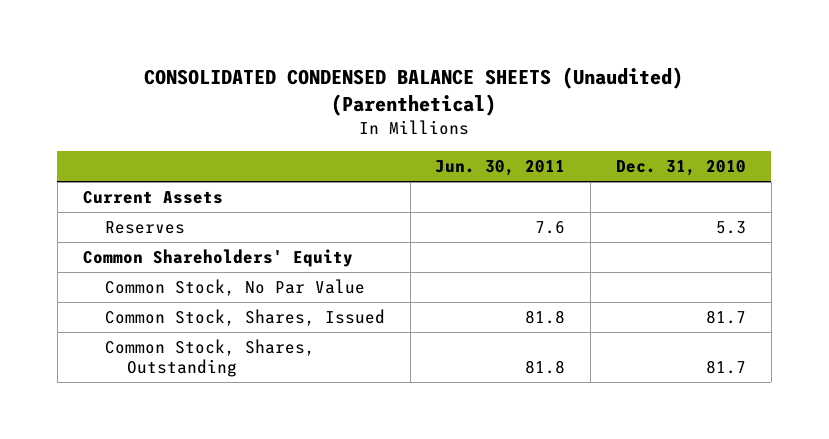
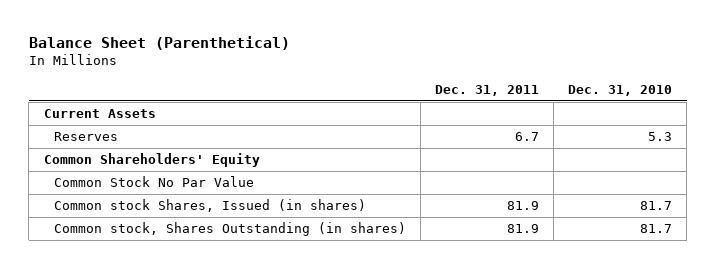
- CONSOLIDATED CONDENSED BALANCE SHEETS (Unaudited) (Parenthetical)
+ Balance Sheet (Parenthetical)
- | Jun. 30, 2011 | Dec. 31, 2010
+ | Dec. 31, 2011 | Dec. 31, 2010
- Common Stock, No Par Value
- Common Stock, Shares, Issued | 81.8 | 81.7
- Common Stock, Shares, Outstanding | 81.8 | 81.7
+ Common Stock No Par Value
+ Common stock Shares, Issued (in shares) | 81.9 | 81.7
+ Common stock, Shares Outstanding (in shares) | 81.9 | 81.7

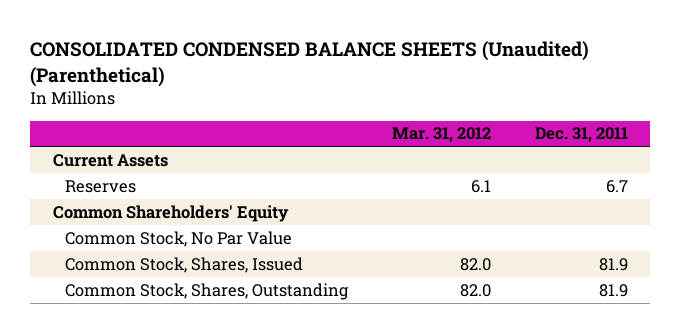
- Balance Sheet (Parenthetical)
+ CONSOLIDATED CONDENSED BALANCE SHEETS (Unaudited) (Parenthetical)
- | Dec. 31, 2011 | Dec. 31, 2010
+ | Mar. 31, 2012 | Dec. 31, 2011
- Common Stock No Par Value
- Common stock Shares, Issued (in shares) | 81.9 | 81.7
- Common stock, Shares Outstanding (in shares) | 81.9 | 81.7
+ Common Stock, No Par Value
+ Common Stock, Shares, Issued | 82.0 | 81.9
+ Common Stock, Shares, Outstanding | 82.0 | 81.9

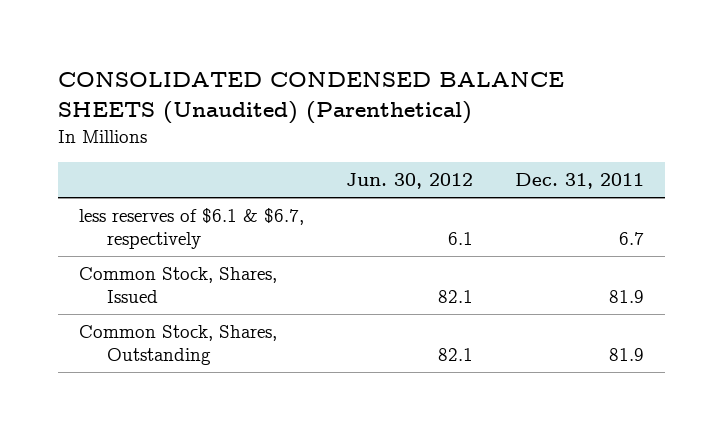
- | Mar. 31, 2012 | Dec. 31, 2011
+ | Jun. 30, 2012 | Dec. 31, 2011
- Current Assets
- Reserves | 6.1 | 6.7
- Common Shareholders' Equity
- Common Stock, No Par Value
+ less reserves of $6.1 & $6.7, respectively | 6.1 | 6.7

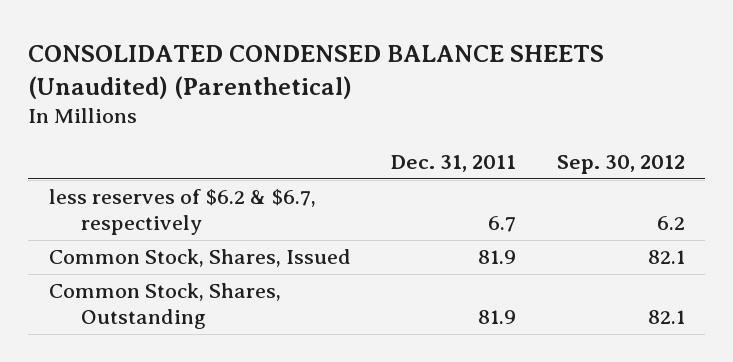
- | Jun. 30, 2012 | Dec. 31, 2011
+ | Dec. 31, 2011 | Sep. 30, 2012
- less reserves of $6.1 & $6.7, respectively | 6.1 | 6.7
+ less reserves of $6.2 & $6.7, respectively | 6.7 | 6.2

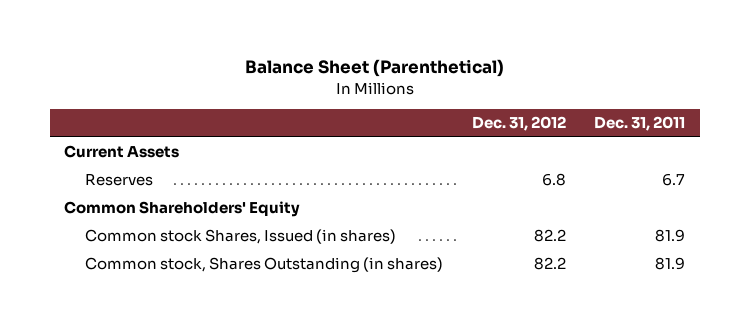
- CONSOLIDATED CONDENSED BALANCE SHEETS (Unaudited) (Parenthetical)
+ Balance Sheet (Parenthetical)
- | Dec. 31, 2011 | Sep. 30, 2012
+ | Dec. 31, 2012 | Dec. 31, 2011
- less reserves of $6.2 & $6.7, respectively | 6.7 | 6.2
- Common Stock, Shares, Issued | 81.9 | 82.1
- Common Stock, Shares, Outstanding | 81.9 | 82.1
+ Current Assets
+ Reserves | 6.8 | 6.7
+ Common Shareholders' Equity
+ Common stock Shares, Issued (in shares) | 82.2 | 81.9
+ Common stock, Shares Outstanding (in shares) | 82.2 | 81.9

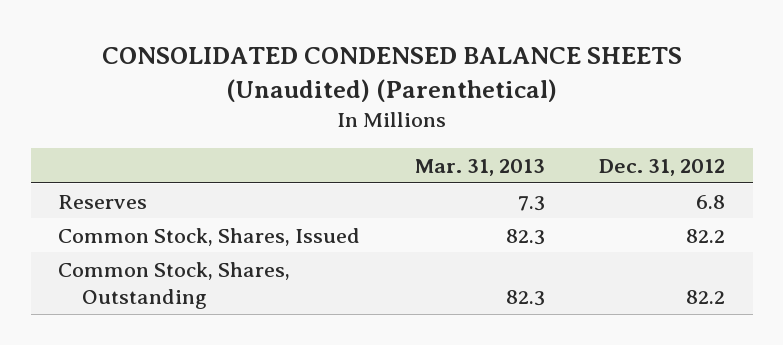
- Balance Sheet (Parenthetical)
+ CONSOLIDATED CONDENSED BALANCE SHEETS (Unaudited) (Parenthetical)
- | Dec. 31, 2012 | Dec. 31, 2011
+ | Mar. 31, 2013 | Dec. 31, 2012
- Current Assets
- Common Shareholders' Equity
- Common stock Shares, Issued (in shares) | 82.2 | 81.9
- Common stock, Shares Outstanding (in shares) | 82.2 | 81.9
+ Common Stock, Shares, Issued | 82.3 | 82.2
+ Common Stock, Shares, Outstanding | 82.3 | 82.2

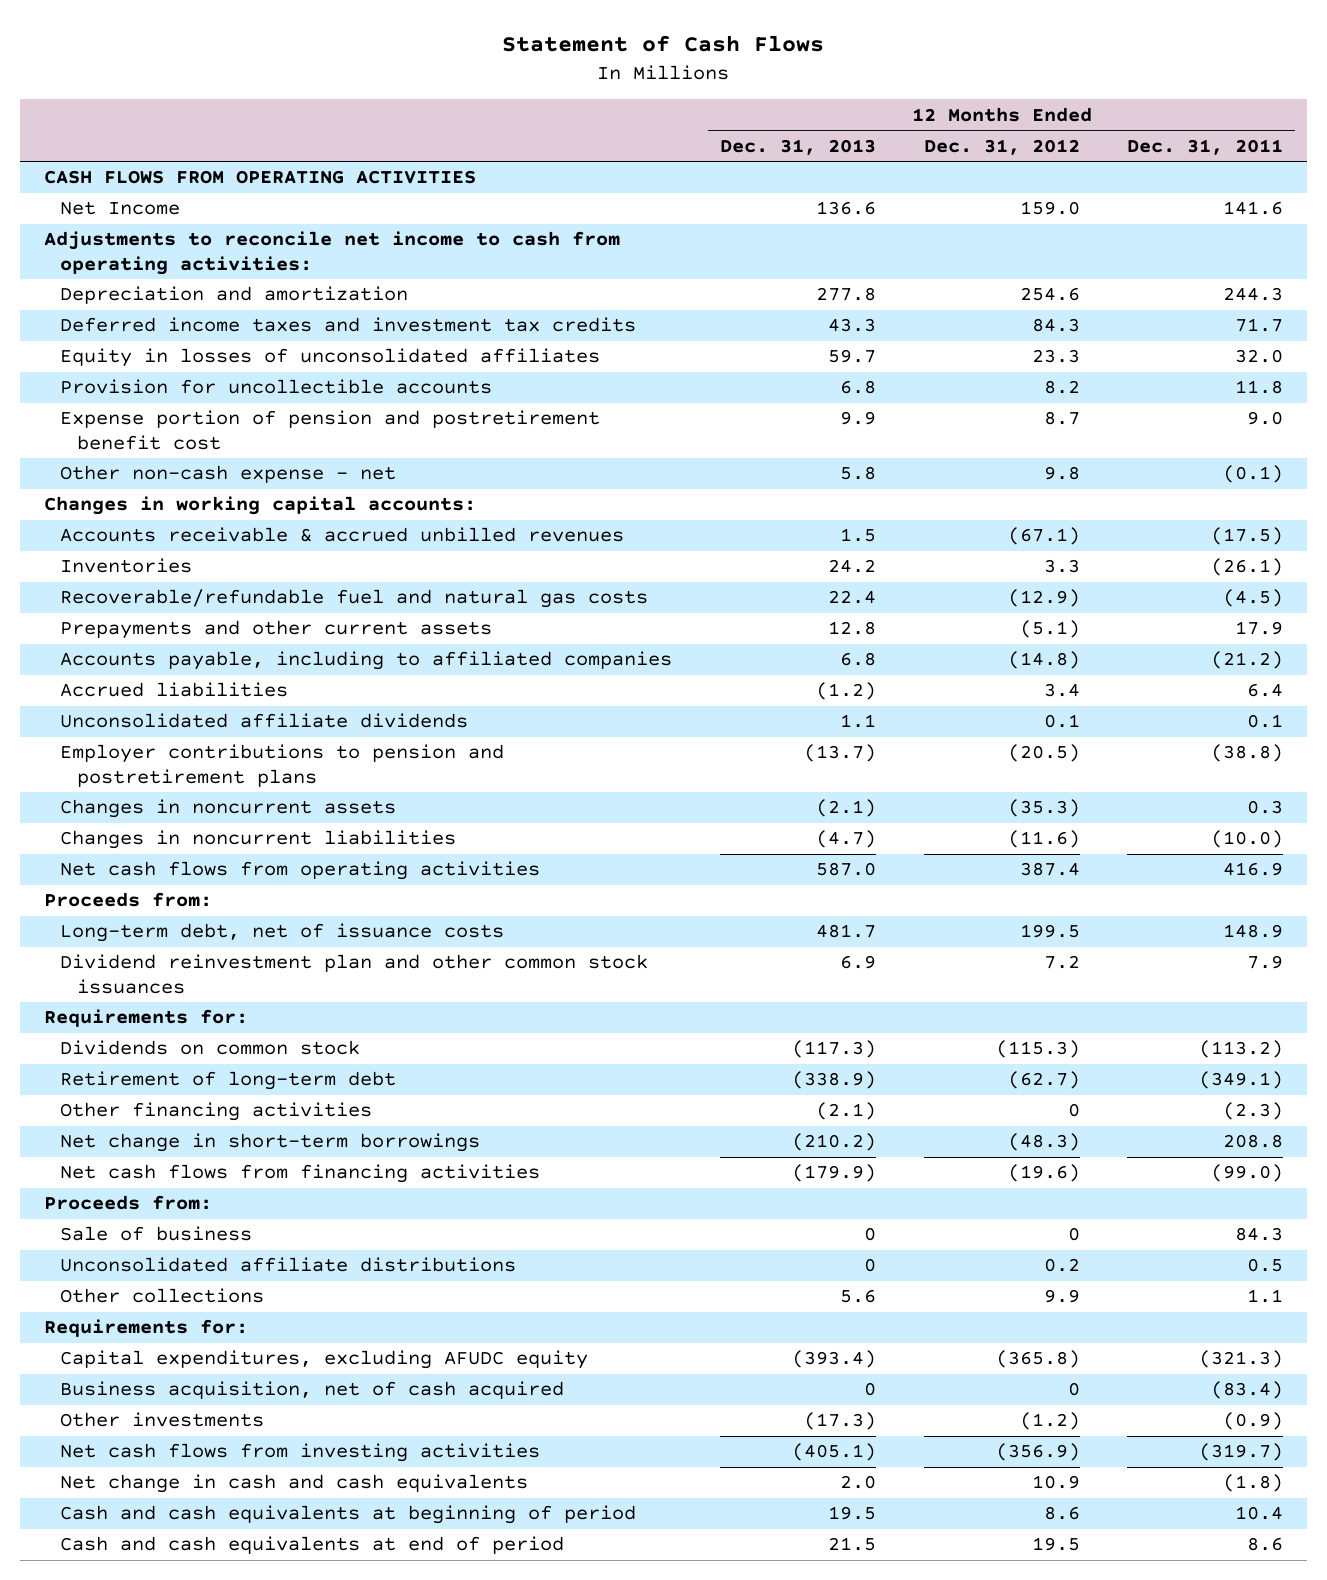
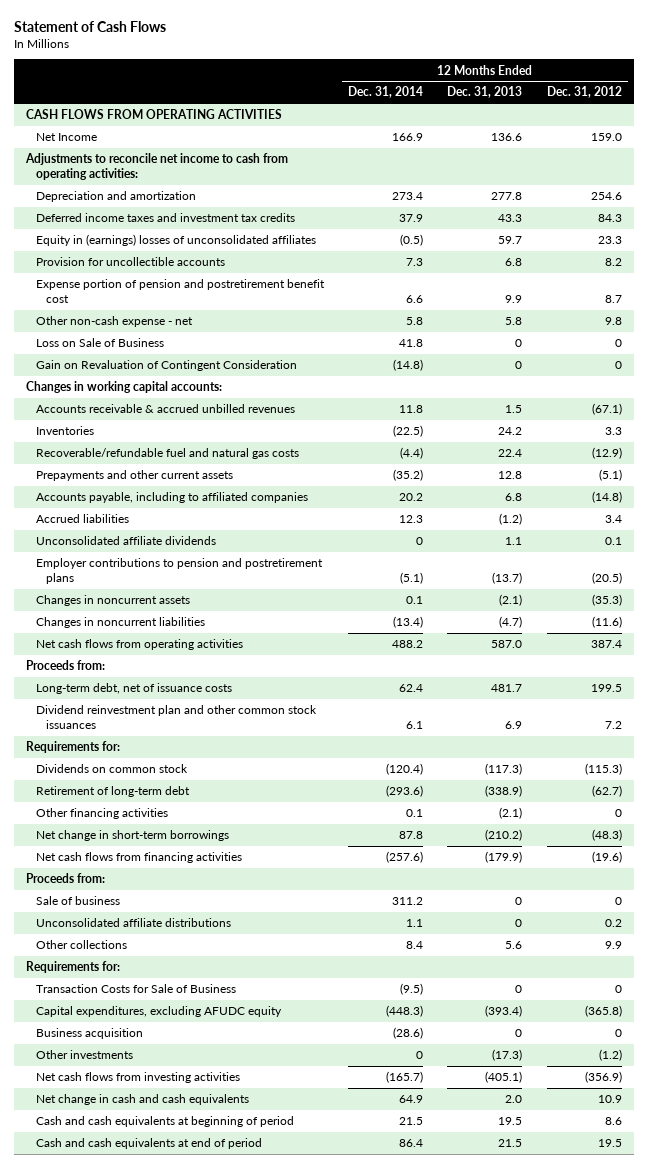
- | 12 Months Ended Dec. 31, 2013 | 12 Months Ended Dec. 31, 2012 | 12 Months Ended Dec. 31, 2011
+ | 12 Months Ended Dec. 31, 2014 | 12 Months Ended Dec. 31, 2013 | 12 Months Ended Dec. 31, 2012
- Equity in losses of unconsolidated affiliates | 59.7 | 23.3 | 32.0
+ Equity in (earnings) losses of unconsolidated affiliates | (0.5) | 59.7 | 23.3
+ Loss on Sale of Business | 41.8 | 0 | 0
+ Gain on Revaluation of Contingent Consideration | (14.8) | 0 | 0
+ Transaction Costs for Sale of Business | (9.5) | 0 | 0
- Business acquisition, net of cash acquired | 0 | 0 | (83.4)
+ Business acquisition | (28.6) | 0 | 0

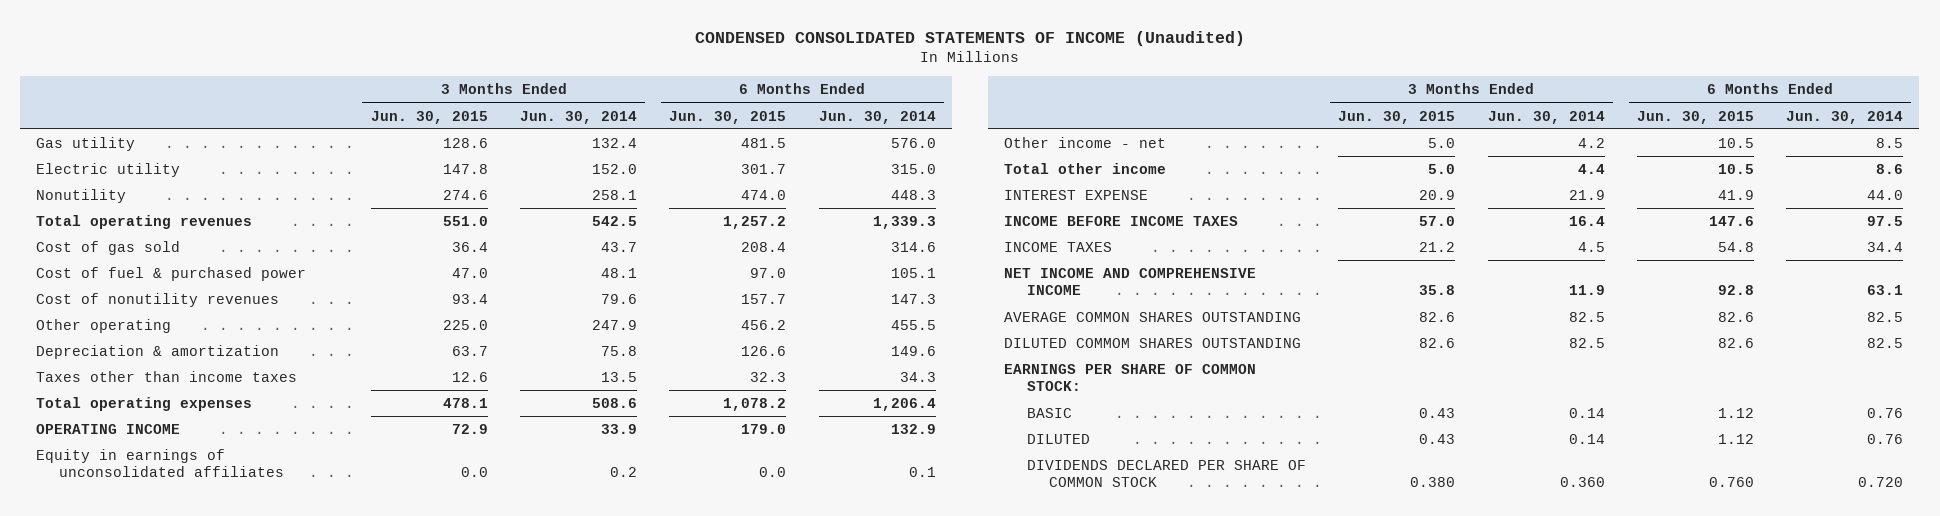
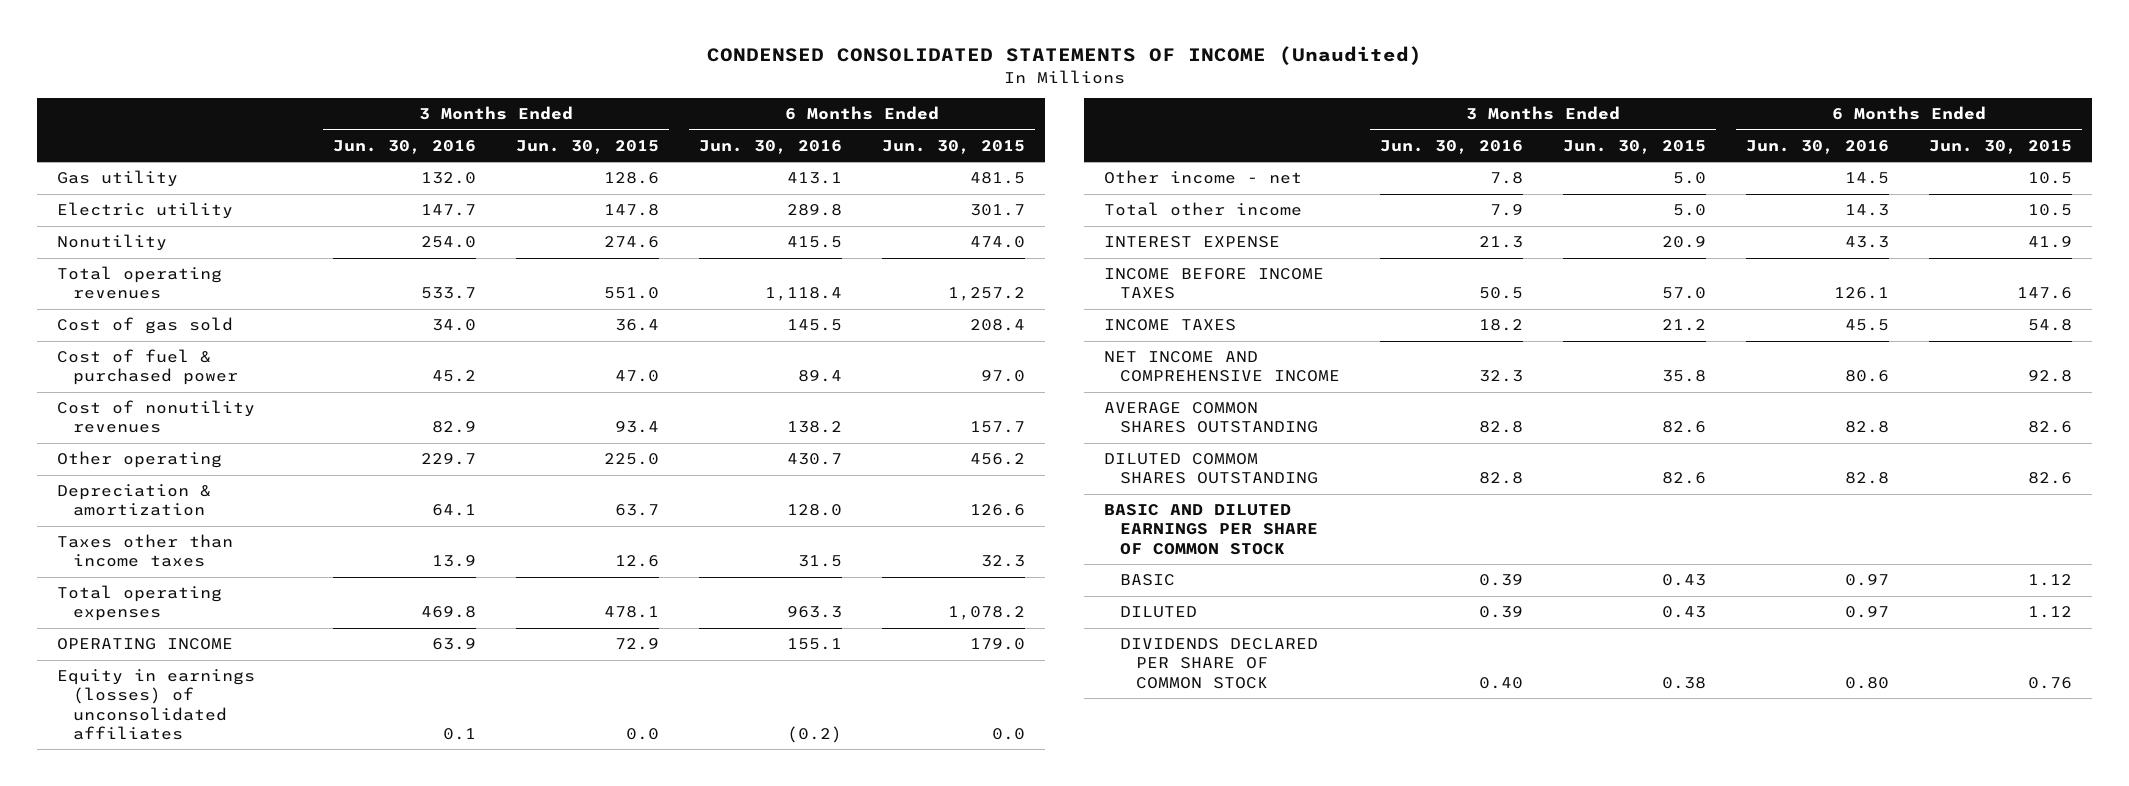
- | 3 Months Ended Jun. 30, 2015 | 3 Months Ended Jun. 30, 2014 | 6 Months Ended Jun. 30, 2015 | 6 Months Ended Jun. 30, 2014
+ | 3 Months Ended Jun. 30, 2016 | 3 Months Ended Jun. 30, 2015 | 6 Months Ended Jun. 30, 2016 | 6 Months Ended Jun. 30, 2015
- Equity in earnings of unconsolidated affiliates | 0.0 | 0.2 | 0.0 | 0.1
+ Equity in earnings (losses) of unconsolidated affiliates | 0.1 | 0.0 | (0.2) | 0.0
- EARNINGS PER SHARE OF COMMON STOCK:
+ BASIC AND DILUTED EARNINGS PER SHARE OF COMMON STOCK
- DIVIDENDS DECLARED PER SHARE OF COMMON STOCK | 0.380 | 0.360 | 0.760 | 0.720
+ DIVIDENDS DECLARED PER SHARE OF COMMON STOCK | 0.40 | 0.38 | 0.80 | 0.76

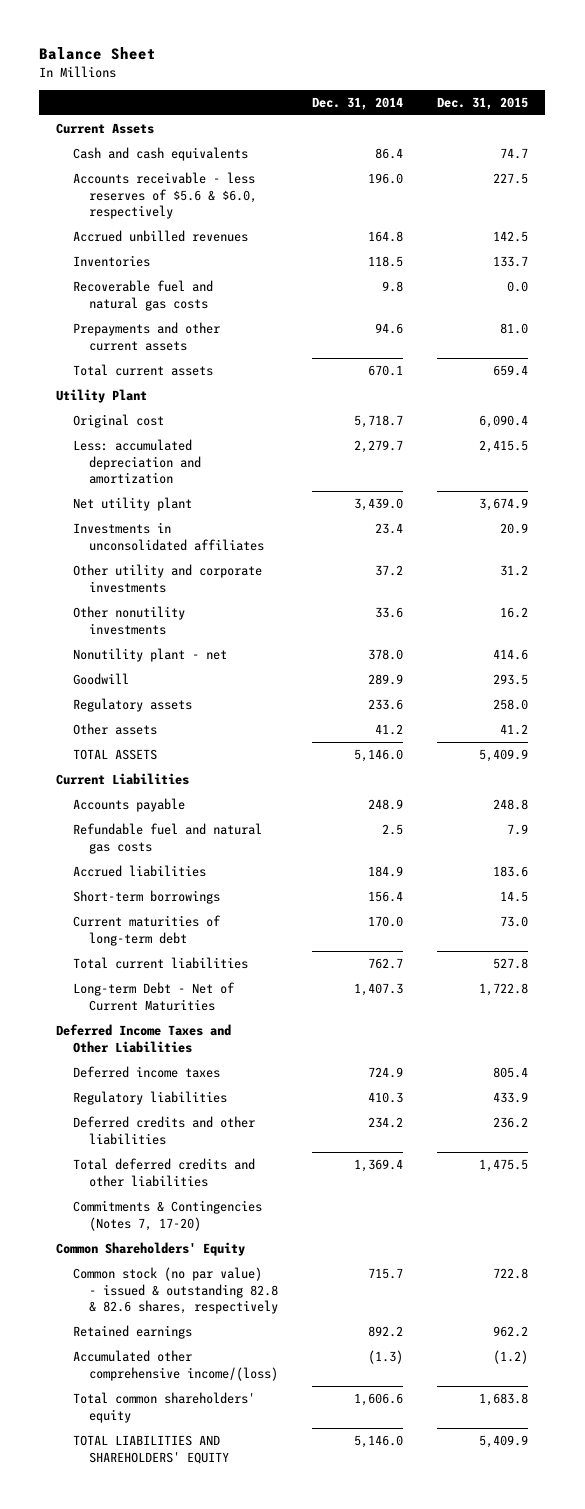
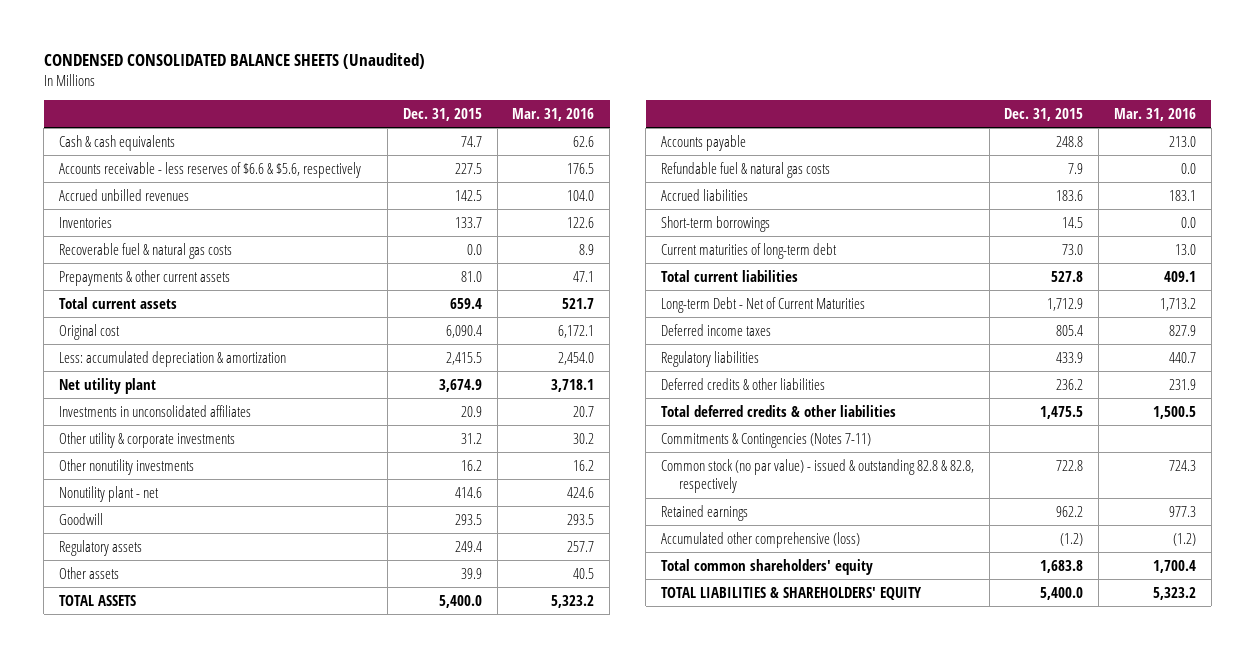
- Balance Sheet
+ CONDENSED CONSOLIDATED BALANCE SHEETS (Unaudited)
- | Dec. 31, 2014 | Dec. 31, 2015
+ | Dec. 31, 2015 | Mar. 31, 2016
- Current Assets
- Cash and cash equivalents | 86.4 | 74.7
- Accounts receivable - less reserves of $5.6 & $6.0, respectively | 196.0 | 227.5
+ Cash & cash equivalents | 74.7 | 62.6
+ Accounts receivable - less reserves of $6.6 & $5.6, respectively | 227.5 | 176.5
- Recoverable fuel and natural gas costs | 9.8 | 0.0
- Prepayments and other current assets | 94.6 | 81.0
+ Recoverable fuel & natural gas costs | 0.0 | 8.9
+ Prepayments & other current assets | 81.0 | 47.1
- Utility Plant
- Less: accumulated depreciation and amortization | 2,279.7 | 2,415.5
+ Less: accumulated depreciation & amortization | 2,415.5 | 2,454.0
- Other utility and corporate investments | 37.2 | 31.2
+ Other utility & corporate investments | 31.2 | 30.2
- Regulatory assets | 233.6 | 258.0
- Other assets | 41.2 | 41.2
- TOTAL ASSETS | 5,146.0 | 5,409.9
- Current Liabilities
+ Regulatory assets | 249.4 | 257.7
+ Other assets | 39.9 | 40.5
+ TOTAL ASSETS | 5,400.0 | 5,323.2
- Refundable fuel and natural gas costs | 2.5 | 7.9
+ Refundable fuel & natural gas costs | 7.9 | 0.0
- Long-term Debt - Net of Current Maturities | 1,407.3 | 1,722.8
- Deferred Income Taxes and Other Liabilities
+ Long-term Debt - Net of Current Maturities | 1,712.9 | 1,713.2
- Deferred credits and other liabilities | 234.2 | 236.2
- Total deferred credits and other liabilities | 1,369.4 | 1,475.5
- Commitments & Contingencies (Notes 7, 17-20)
- Common Shareholders' Equity
- Common stock (no par value) - issued & outstanding 82.8 & 82.6 shares, respectively | 715.7 | 722.8
+ Deferred credits & other liabilities | 236.2 | 231.9
+ Total deferred credits & other liabilities | 1,475.5 | 1,500.5
+ Commitments & Contingencies (Notes 7-11)
+ Common stock (no par value) - issued & outstanding 82.8 & 82.8, respectively | 722.8 | 724.3
- Accumulated other comprehensive income/(loss) | (1.3) | (1.2)
+ Accumulated other comprehensive (loss) | (1.2) | (1.2)
- TOTAL LIABILITIES AND SHAREHOLDERS' EQUITY | 5,146.0 | 5,409.9
+ TOTAL LIABILITIES & SHAREHOLDERS' EQUITY | 5,400.0 | 5,323.2

